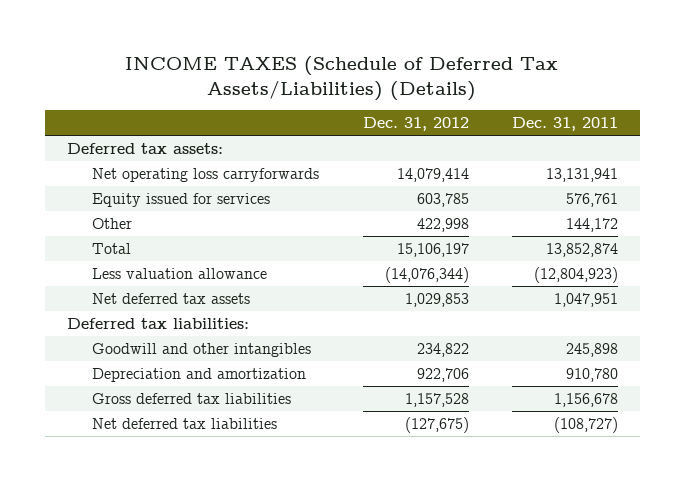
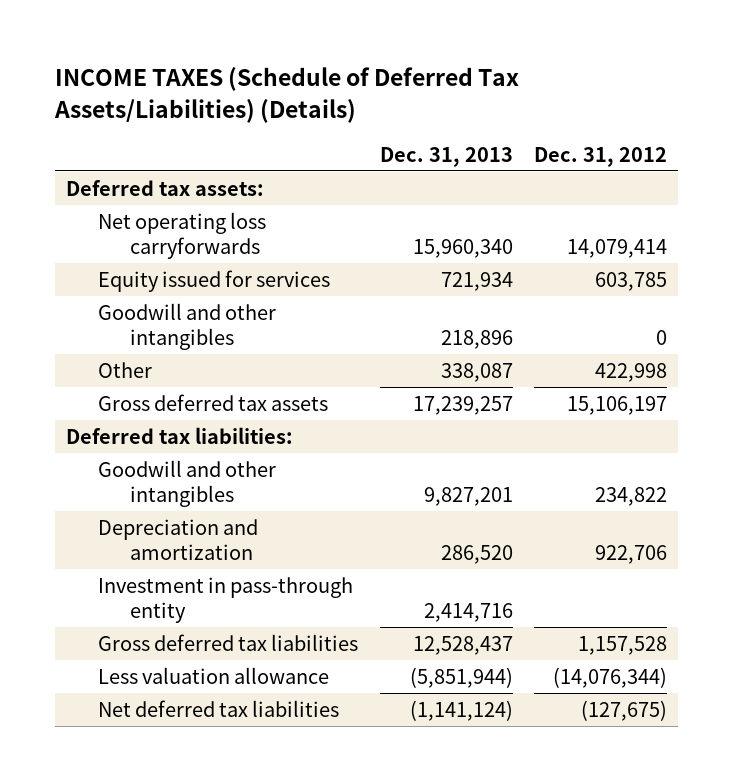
- | Dec. 31, 2012 | Dec. 31, 2011
+ | Dec. 31, 2013 | Dec. 31, 2012
+ Goodwill and other intangibles | 218,896 | 0
- Total | 15,106,197 | 13,852,874
- Net deferred tax assets | 1,029,853 | 1,047,951
+ Gross deferred tax assets | 17,239,257 | 15,106,197
+ Investment in pass-through entity | 2,414,716 |
moved down: Less valuation allowance | (5,851,944) | (14,076,344)

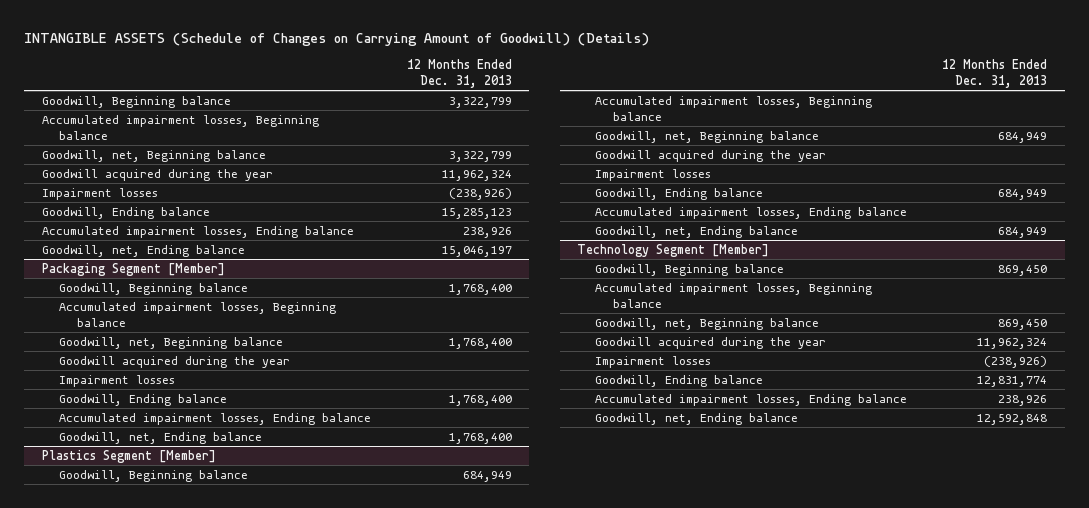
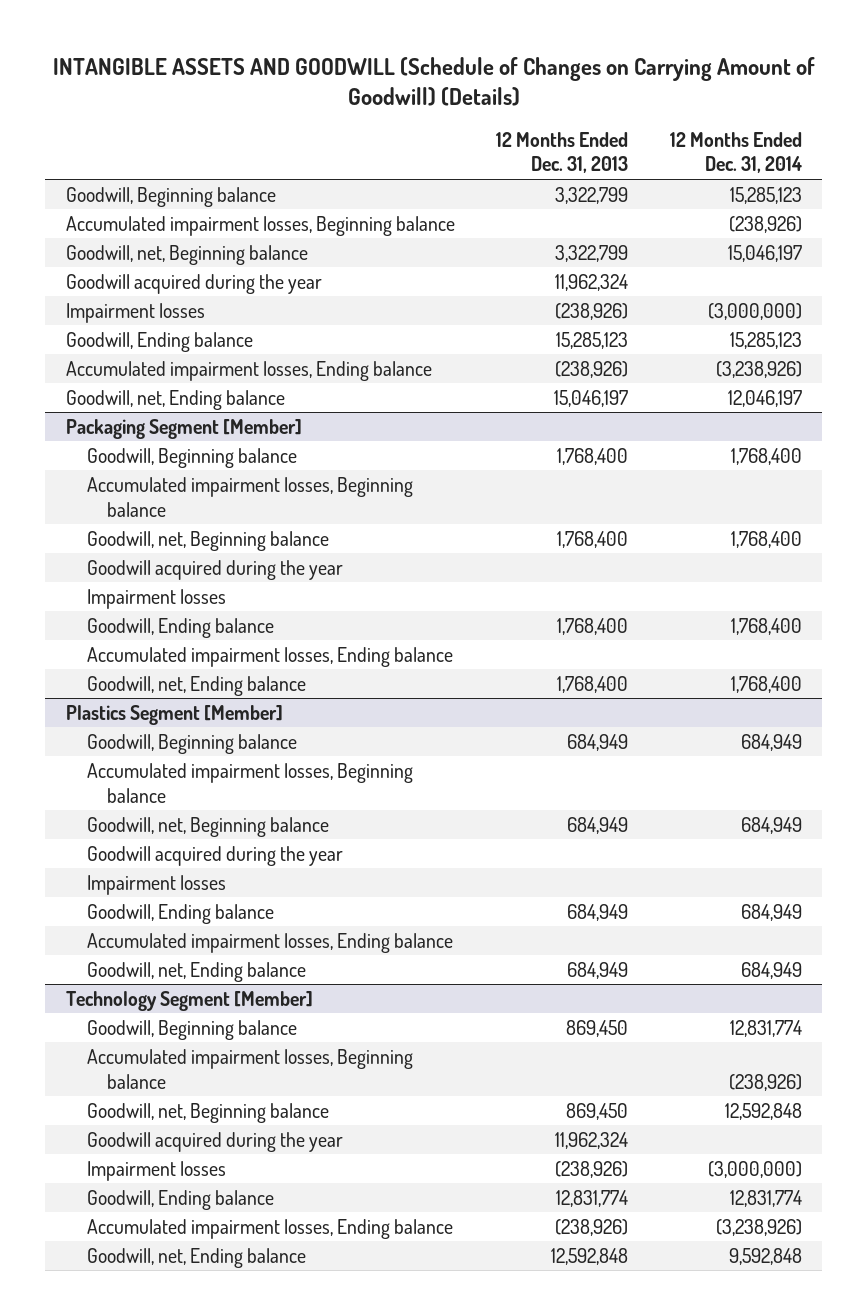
- INTANGIBLE ASSETS (Schedule of Changes on Carrying Amount of Goodwill) (Details)
+ INTANGIBLE ASSETS AND GOODWILL (Schedule of Changes on Carrying Amount of Goodwill) (Details)
- | 12 Months Ended Dec. 31, 2013
+ | 12 Months Ended Dec. 31, 2013 | 12 Months Ended Dec. 31, 2014
- Accumulated impairment losses, Ending balance | 238,926
+ Accumulated impairment losses, Ending balance | (238,926) | (3,238,926)
@ Technology Segment [Member]
- Accumulated impairment losses, Ending balance | 238,926
+ Accumulated impairment losses, Ending balance | (238,926) | (3,238,926)

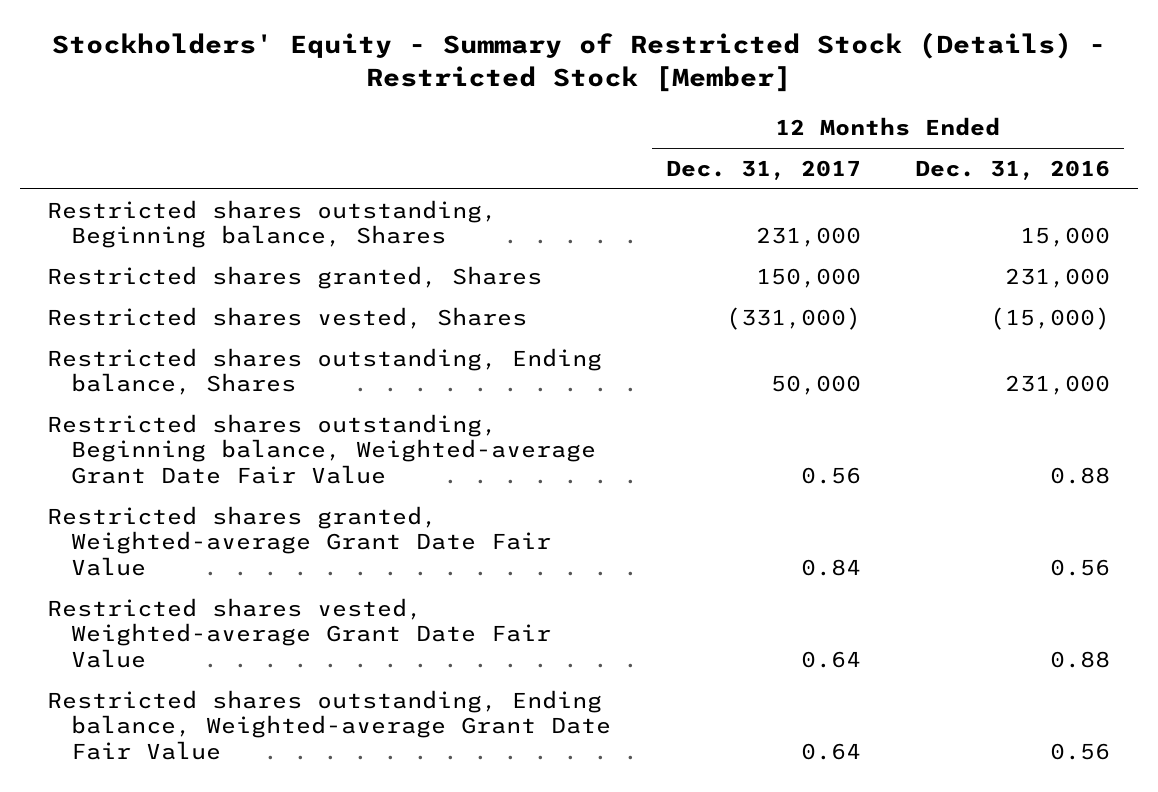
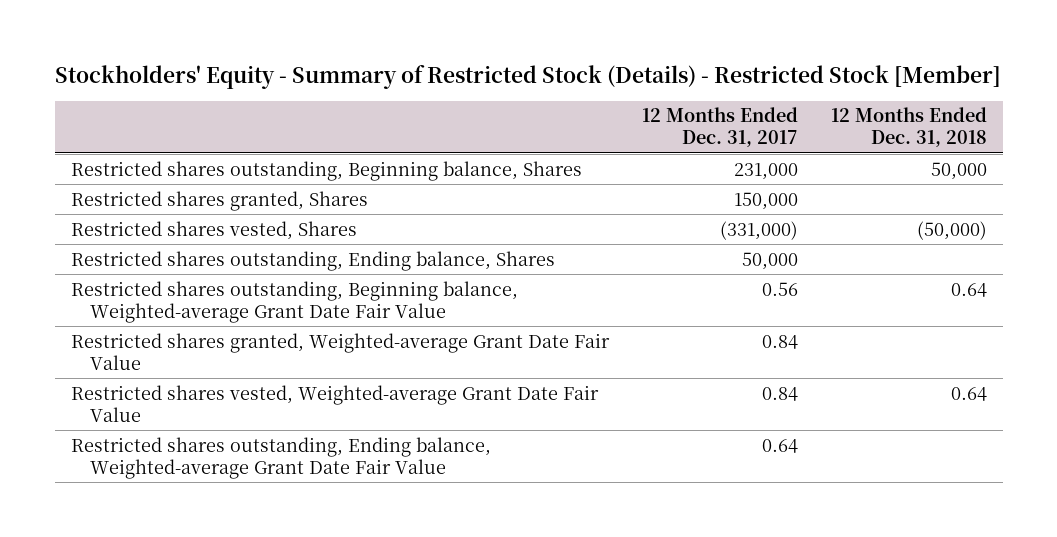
- | 12 Months Ended Dec. 31, 2017 | 12 Months Ended Dec. 31, 2016
+ | 12 Months Ended Dec. 31, 2017 | 12 Months Ended Dec. 31, 2018
- Restricted shares vested, Weighted-average Grant Date Fair Value | 0.64 | 0.88
+ Restricted shares vested, Weighted-average Grant Date Fair Value | 0.84 | 0.64

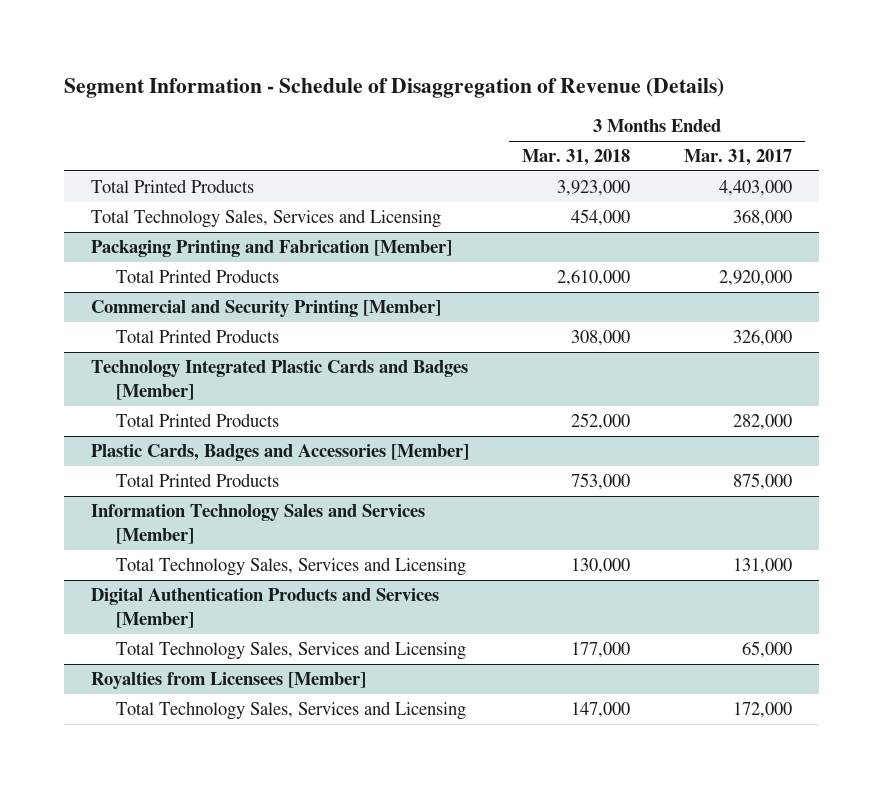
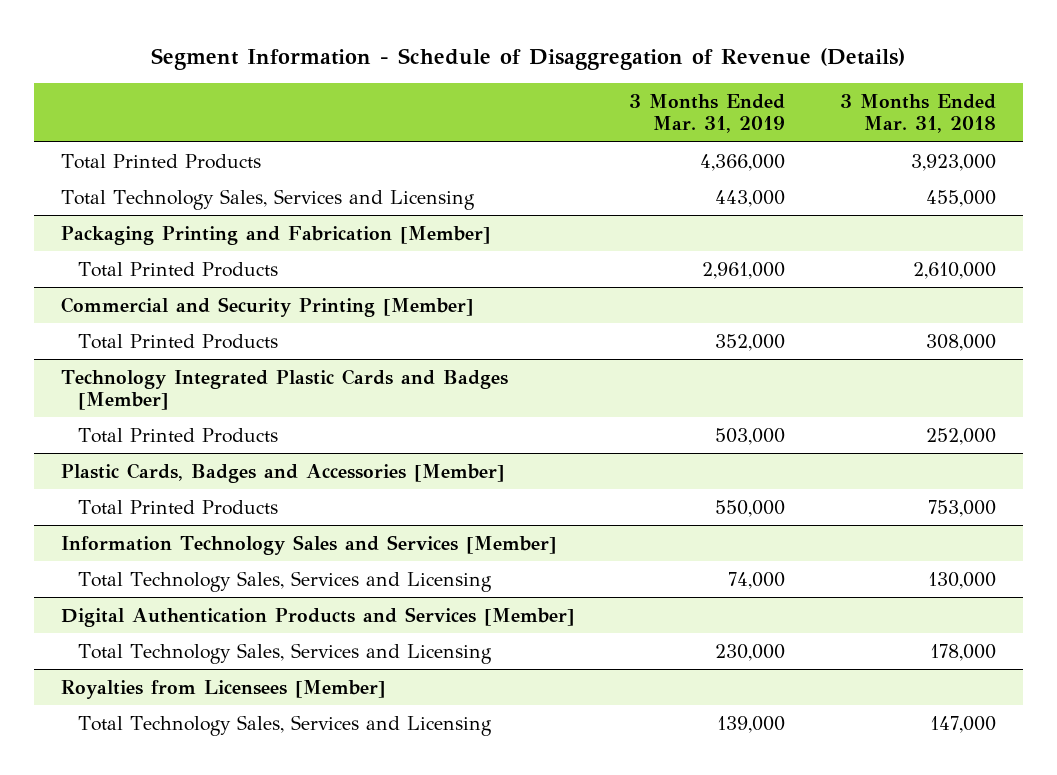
- | 3 Months Ended Mar. 31, 2018 | 3 Months Ended Mar. 31, 2017
+ | 3 Months Ended Mar. 31, 2019 | 3 Months Ended Mar. 31, 2018
- Total Technology Sales, Services and Licensing | 454,000 | 368,000
+ Total Technology Sales, Services and Licensing | 443,000 | 455,000
@ Digital Authentication Products and Services [Member]
- Total Technology Sales, Services and Licensing | 177,000 | 65,000
+ Total Technology Sales, Services and Licensing | 230,000 | 178,000

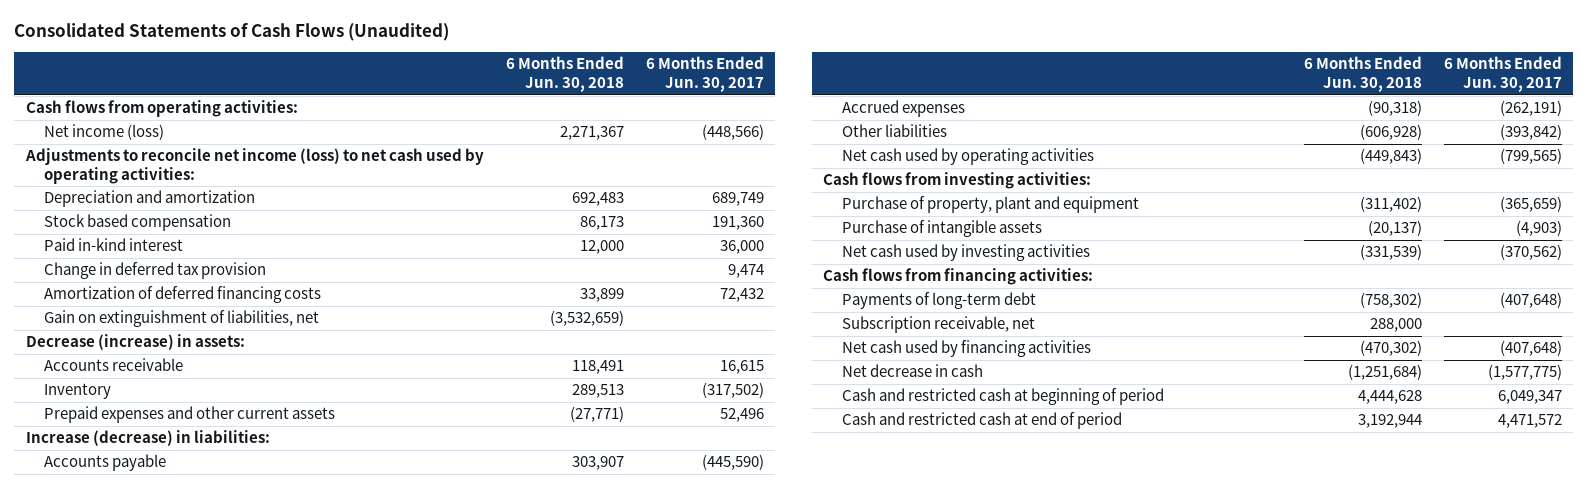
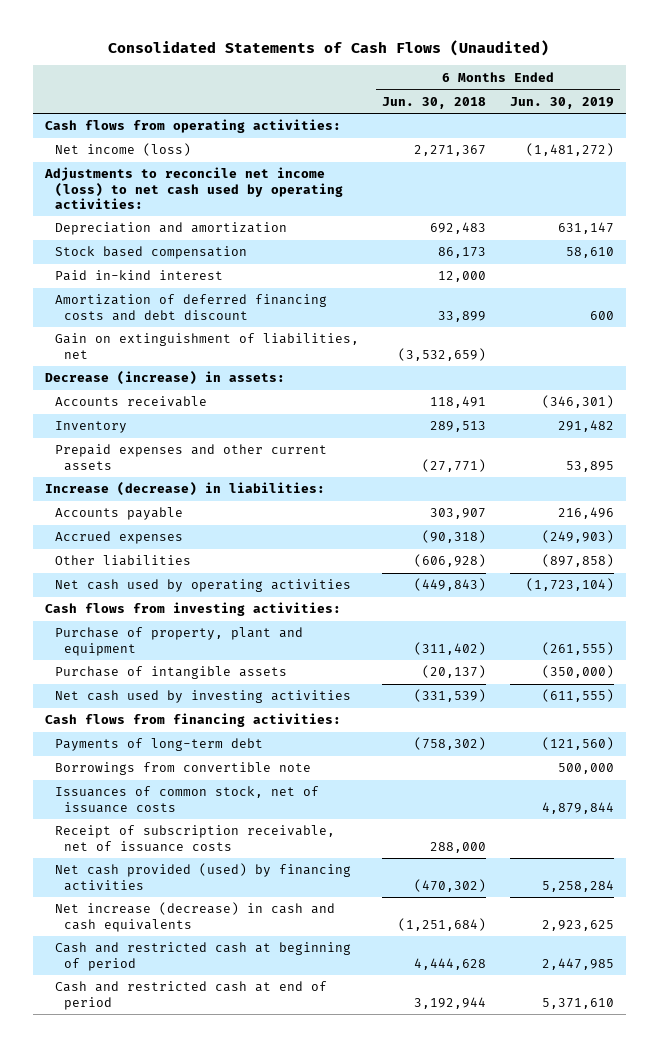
- | 6 Months Ended Jun. 30, 2018 | 6 Months Ended Jun. 30, 2017
+ | 6 Months Ended Jun. 30, 2018 | 6 Months Ended Jun. 30, 2019
- Change in deferred tax provision | | 9,474
- Amortization of deferred financing costs | 33,899 | 72,432
+ Amortization of deferred financing costs and debt discount | 33,899 | 600
- Subscription receivable, net | 288,000 |
- Net cash used by financing activities | (470,302) | (407,648)
- Net decrease in cash | (1,251,684) | (1,577,775)
+ Borrowings from convertible note | | 500,000
+ Issuances of common stock, net of issuance costs | | 4,879,844
+ Receipt of subscription receivable, net of issuance costs | 288,000 |
+ Net cash provided (used) by financing activities | (470,302) | 5,258,284
+ Net increase (decrease) in cash and cash equivalents | (1,251,684) | 2,923,625

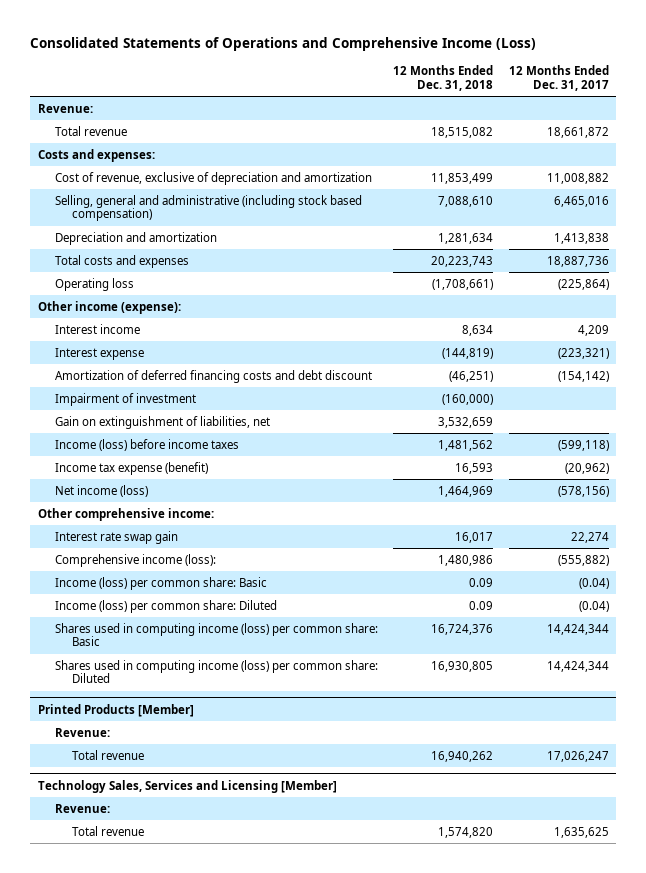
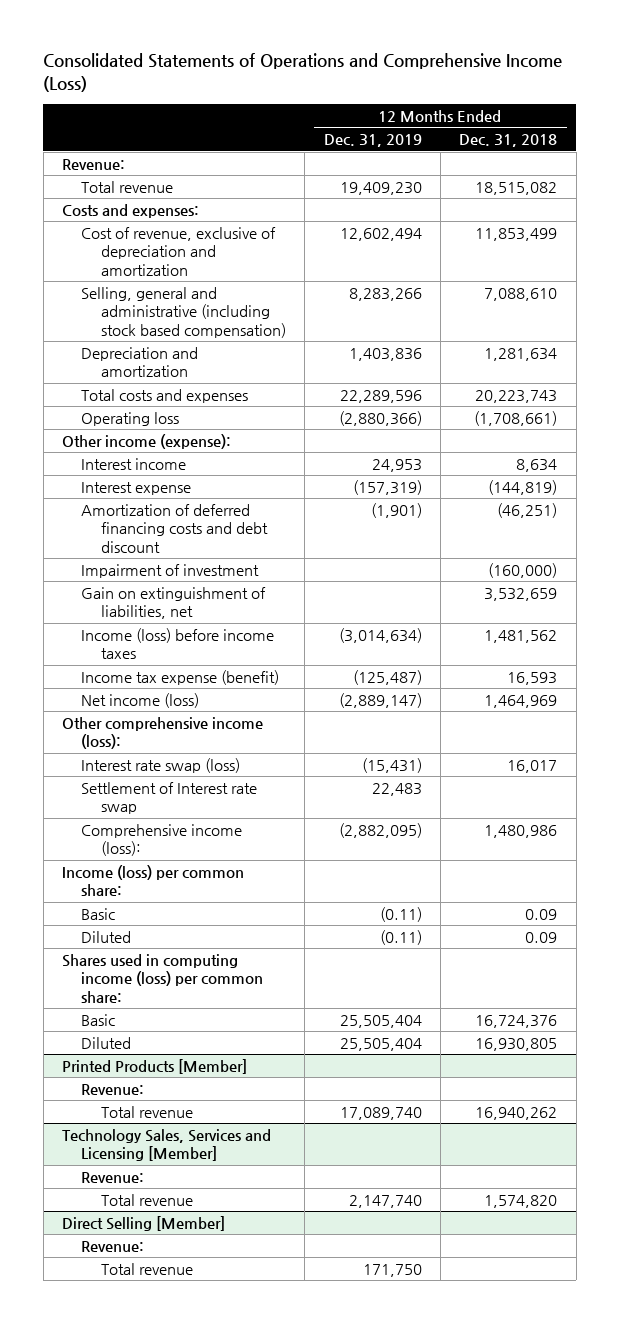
- | 12 Months Ended Dec. 31, 2018 | 12 Months Ended Dec. 31, 2017
+ | 12 Months Ended Dec. 31, 2019 | 12 Months Ended Dec. 31, 2018
- Other comprehensive income:
- Interest rate swap gain | 16,017 | 22,274
+ Other comprehensive income (loss):
+ Interest rate swap (loss) | (15,431) | 16,017
+ Settlement of Interest rate swap | 22,483 |
- Income (loss) per common share: Basic | 0.09 | (0.04)
- Income (loss) per common share: Diluted | 0.09 | (0.04)
- Shares used in computing income (loss) per common share: Basic | 16,724,376 | 14,424,344
- Shares used in computing income (loss) per common share: Diluted | 16,930,805 | 14,424,344
+ Income (loss) per common share:
+ Basic | (0.11) | 0.09
+ Diluted | (0.11) | 0.09
+ Shares used in computing income (loss) per common share:
+ Basic | 25,505,404 | 16,724,376
+ Diluted | 25,505,404 | 16,930,805
+ Direct Selling [Member]
+ Revenue:
+ Total revenue | 171,750 |

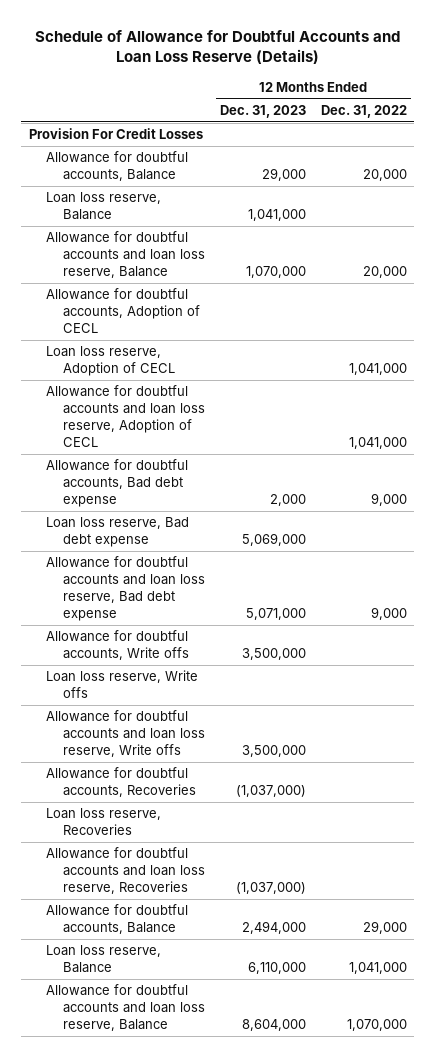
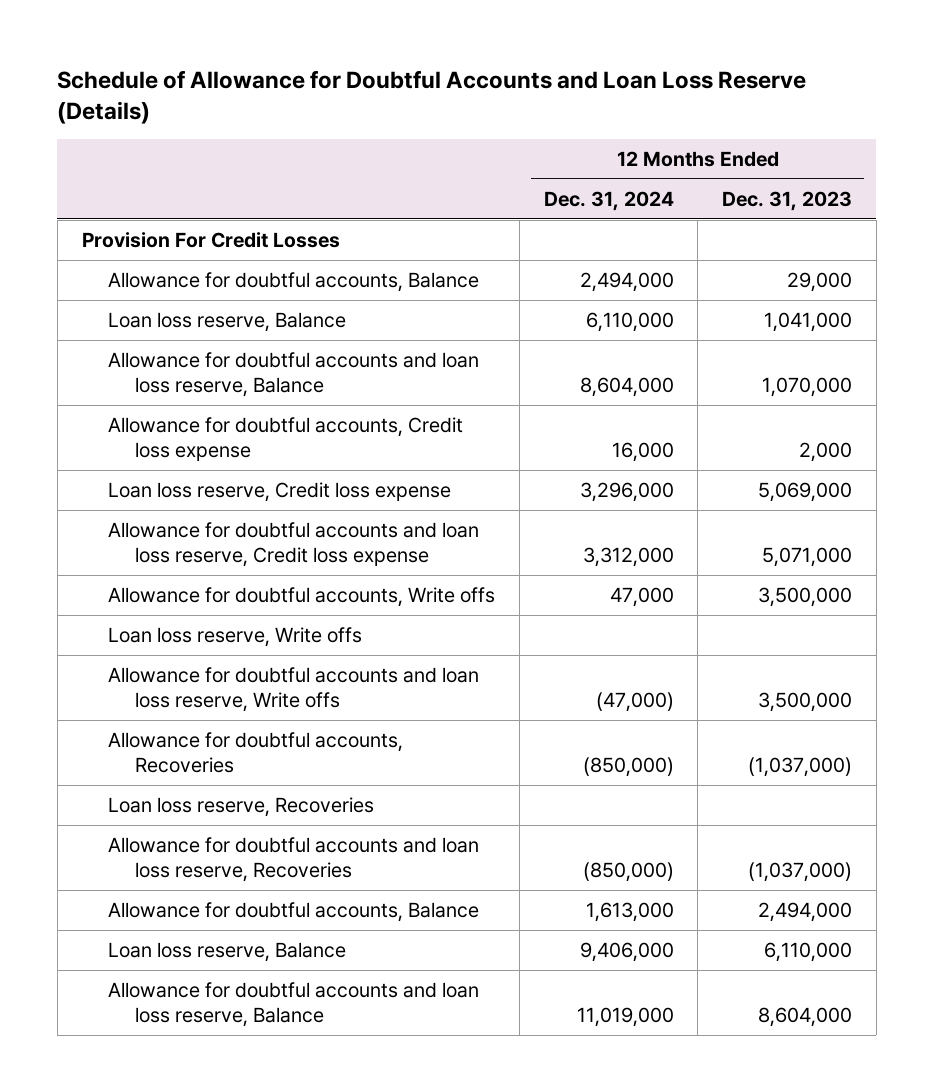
- | 12 Months Ended Dec. 31, 2023 | 12 Months Ended Dec. 31, 2022
+ | 12 Months Ended Dec. 31, 2024 | 12 Months Ended Dec. 31, 2023
- Allowance for doubtful accounts, Adoption of CECL
- Loan loss reserve, Adoption of CECL | | 1,041,000
- Allowance for doubtful accounts and loan loss reserve, Adoption of CECL | | 1,041,000
- Allowance for doubtful accounts, Bad debt expense | 2,000 | 9,000
- Loan loss reserve, Bad debt expense | 5,069,000 |
- Allowance for doubtful accounts and loan loss reserve, Bad debt expense | 5,071,000 | 9,000
+ Allowance for doubtful accounts, Credit loss expense | 16,000 | 2,000
+ Loan loss reserve, Credit loss expense | 3,296,000 | 5,069,000
+ Allowance for doubtful accounts and loan loss reserve, Credit loss expense | 3,312,000 | 5,071,000

